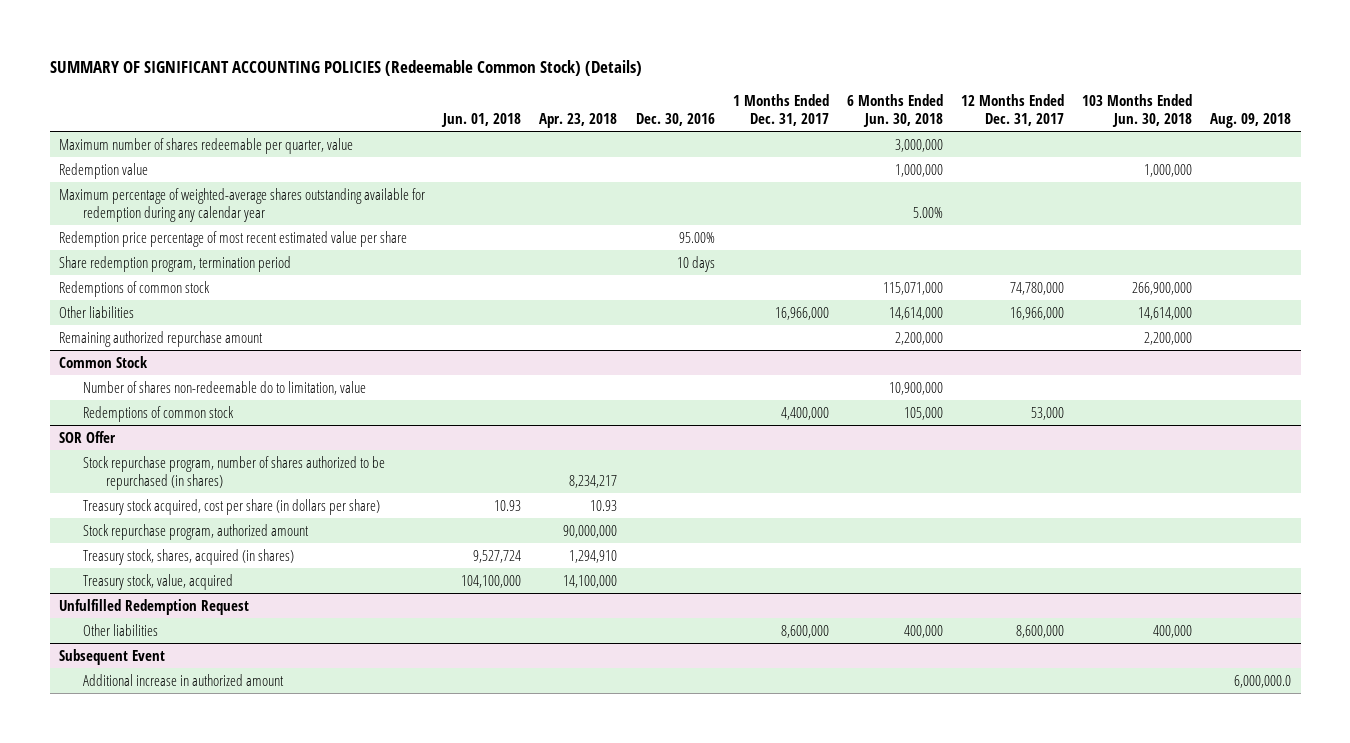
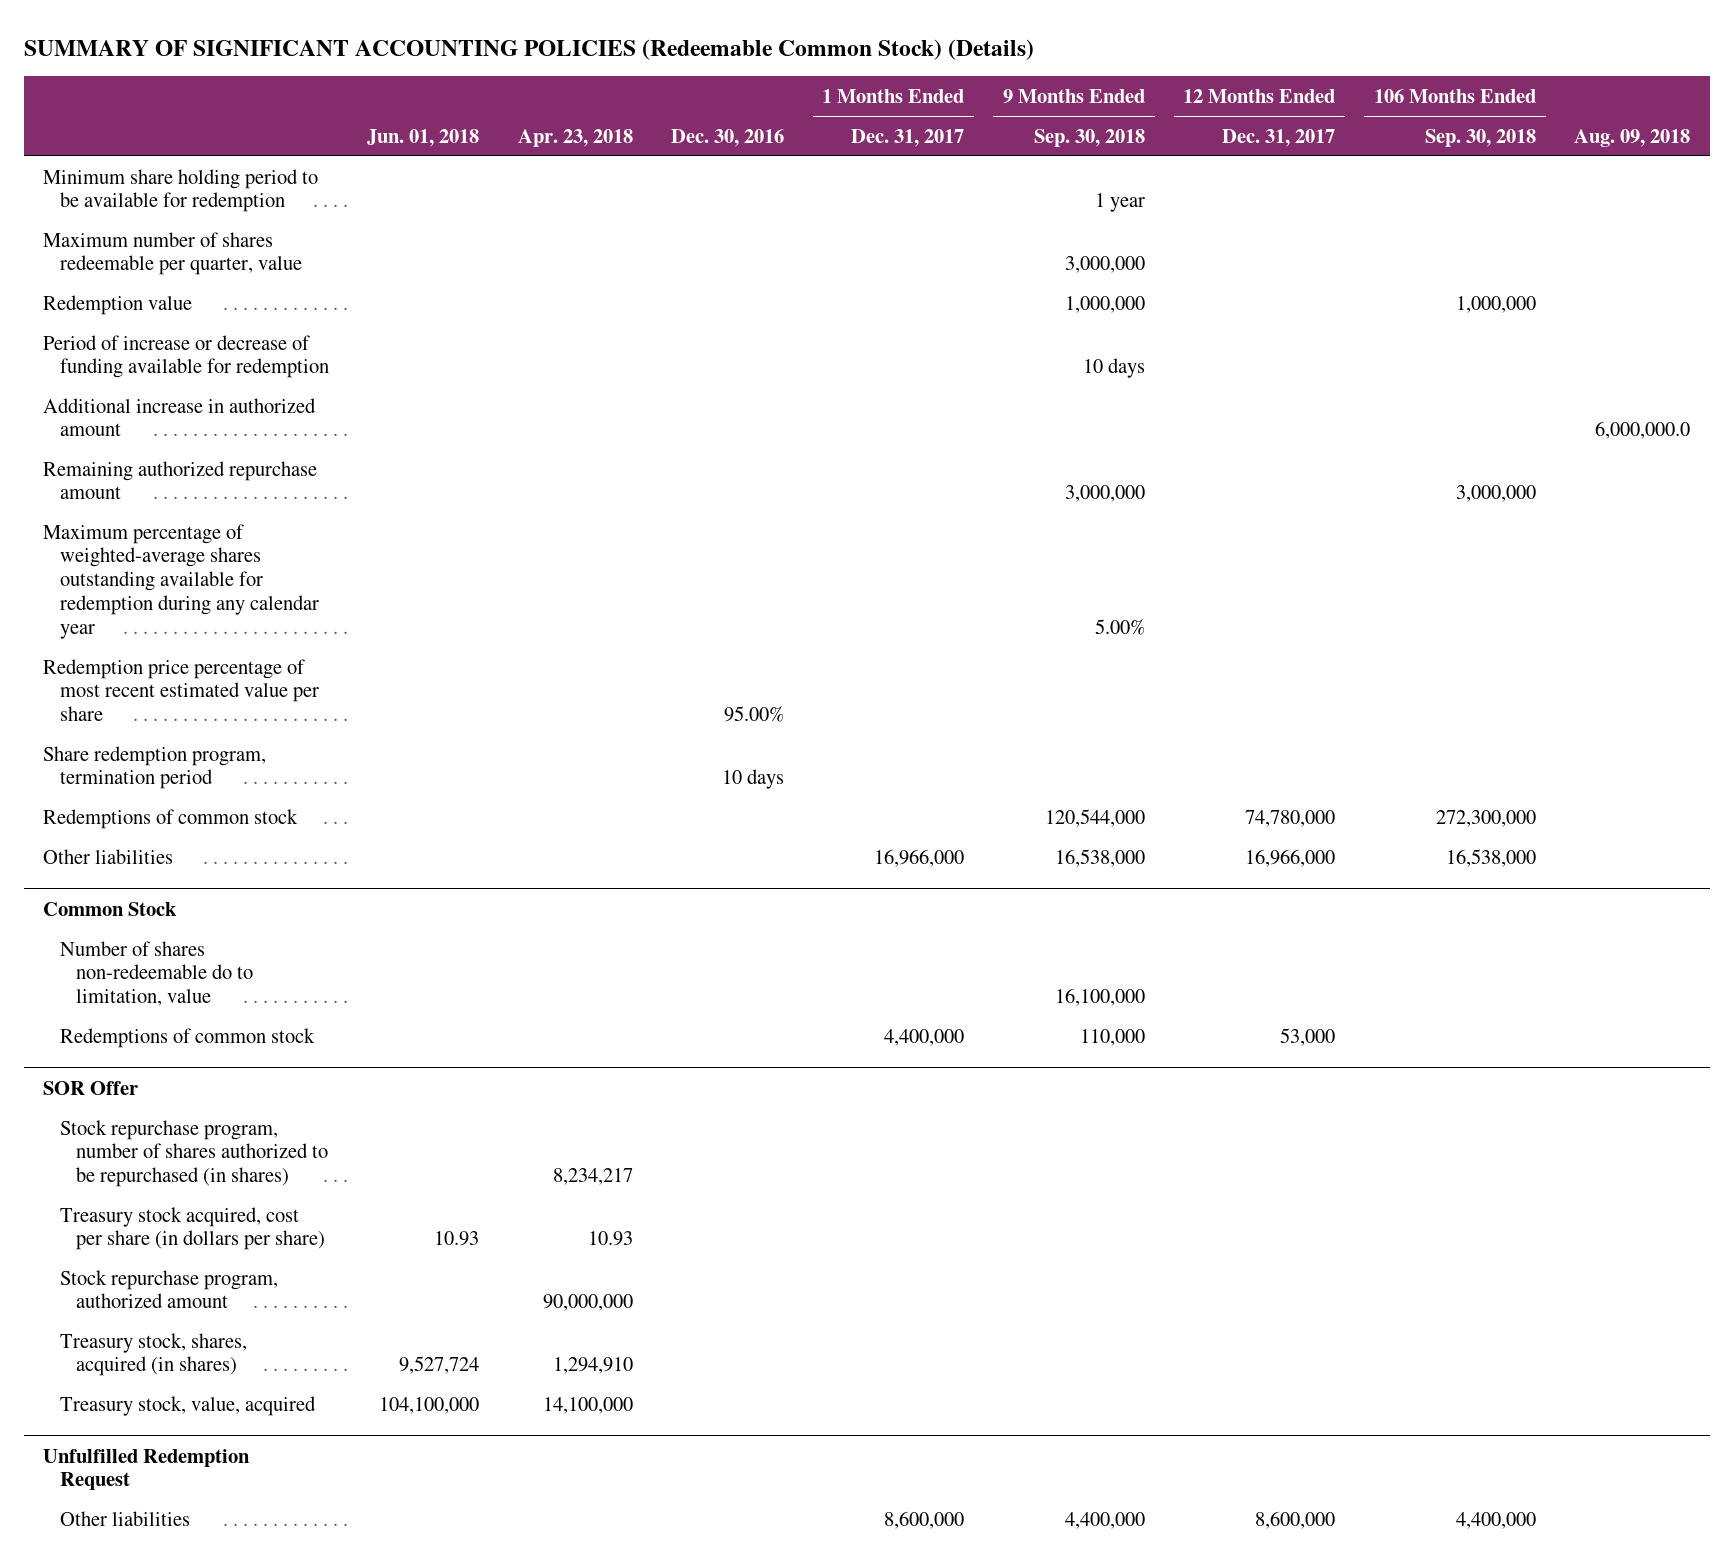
- | Jun. 01, 2018 | Apr. 23, 2018 | Dec. 30, 2016 | 1 Months Ended Dec. 31, 2017 | 6 Months Ended Jun. 30, 2018 | 12 Months Ended Dec. 31, 2017 | 103 Months Ended Jun. 30, 2018 | Aug. 09, 2018
+ | Jun. 01, 2018 | Apr. 23, 2018 | Dec. 30, 2016 | 1 Months Ended Dec. 31, 2017 | 9 Months Ended Sep. 30, 2018 | 12 Months Ended Dec. 31, 2017 | 106 Months Ended Sep. 30, 2018 | Aug. 09, 2018
+ Minimum share holding period to be available for redemption | | | | | 1 year | | |
+ Period of increase or decrease of funding available for redemption | | | | | 10 days | | |
+ Additional increase in authorized amount | | | | | | | | 6,000,000.0
moved up: Remaining authorized repurchase amount | | | | | 3,000,000 | | 3,000,000 |
- Subsequent Event
- Additional increase in authorized amount | | | | | | | | 6,000,000.0

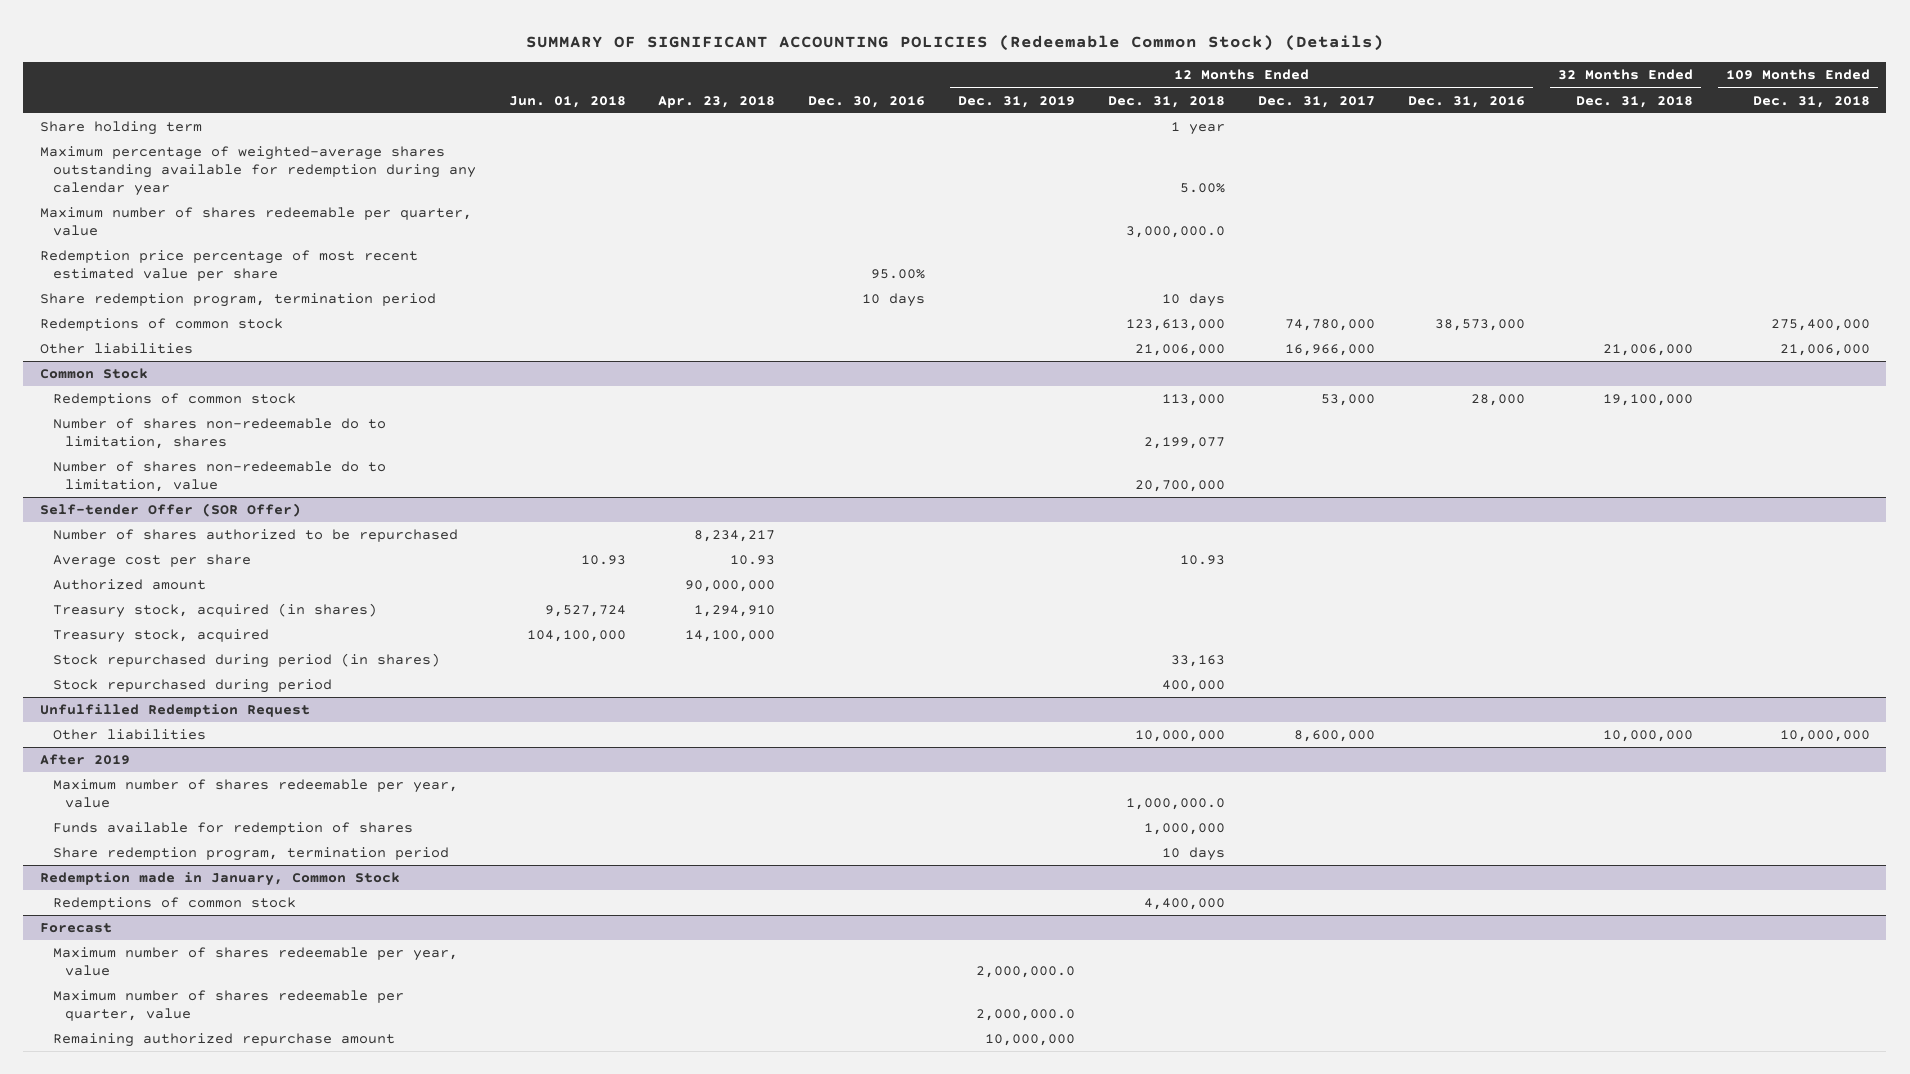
- | Jun. 01, 2018 | Apr. 23, 2018 | Dec. 30, 2016 | 1 Months Ended Dec. 31, 2017 | 9 Months Ended Sep. 30, 2018 | 12 Months Ended Dec. 31, 2017 | 106 Months Ended Sep. 30, 2018 | Aug. 09, 2018
+ | Jun. 01, 2018 | Apr. 23, 2018 | Dec. 30, 2016 | 12 Months Ended Dec. 31, 2019 | 12 Months Ended Dec. 31, 2018 | 12 Months Ended Dec. 31, 2017 | 12 Months Ended Dec. 31, 2016 | 32 Months Ended Dec. 31, 2018 | 109 Months Ended Dec. 31, 2018
- Minimum share holding period to be available for redemption | | | | | 1 year | | |
- Redemption value | | | | | 1,000,000 | | 1,000,000 |
- Period of increase or decrease of funding available for redemption | | | | | 10 days | | |
- Additional increase in authorized amount | | | | | | | | 6,000,000.0
- Remaining authorized repurchase amount | | | | | 3,000,000 | | 3,000,000 |
+ Share holding term | | | | | 1 year | | | |
moved down: Maximum number of shares redeemable per quarter, value | | | | | 3,000,000.0 | | | |
- SOR Offer
- Stock repurchase program, number of shares authorized to be repurchased (in shares) | | 8,234,217 | | | | | |
- Treasury stock acquired, cost per share (in dollars per share) | 10.93 | 10.93 | | | | | |
- Stock repurchase program, authorized amount | | 90,000,000 | | | | | |
- Treasury stock, shares, acquired (in shares) | 9,527,724 | 1,294,910 | | | | | |
- Treasury stock, value, acquired | 104,100,000 | 14,100,000 | | | | | |
@ Common Stock
+ Number of shares non-redeemable do to limitation, shares | | | | | 2,199,077 | | | |
moved down: Number of shares non-redeemable do to limitation, value | | | | | 20,700,000 | | | |
+ Self-tender Offer (SOR Offer)
+ Number of shares authorized to be repurchased | | 8,234,217 | | | | | | |
+ Average cost per share | 10.93 | 10.93 | | | 10.93 | | | |
+ Authorized amount | | 90,000,000 | | | | | | |
+ Treasury stock, acquired (in shares) | 9,527,724 | 1,294,910 | | | | | | |
+ Treasury stock, acquired | 104,100,000 | 14,100,000 | | | | | | |
+ Stock repurchased during period (in shares) | | | | | 33,163 | | | |
+ Stock repurchased during period | | | | | 400,000 | | | |
+ After 2019
+ Maximum number of shares redeemable per year, value | | | | | 1,000,000.0 | | | |
+ Funds available for redemption of shares | | | | | 1,000,000 | | | |
+ Share redemption program, termination period | | | | | 10 days | | | |
+ Redemption made in January, Common Stock
+ Redemptions of common stock | | | | | 4,400,000 | | | |
+ Forecast
+ Maximum number of shares redeemable per year, value | | | | 2,000,000.0 | | | | |
+ Maximum number of shares redeemable per quarter, value | | | | 2,000,000.0 | | | | |
+ Remaining authorized repurchase amount | | | | 10,000,000 | | | | |

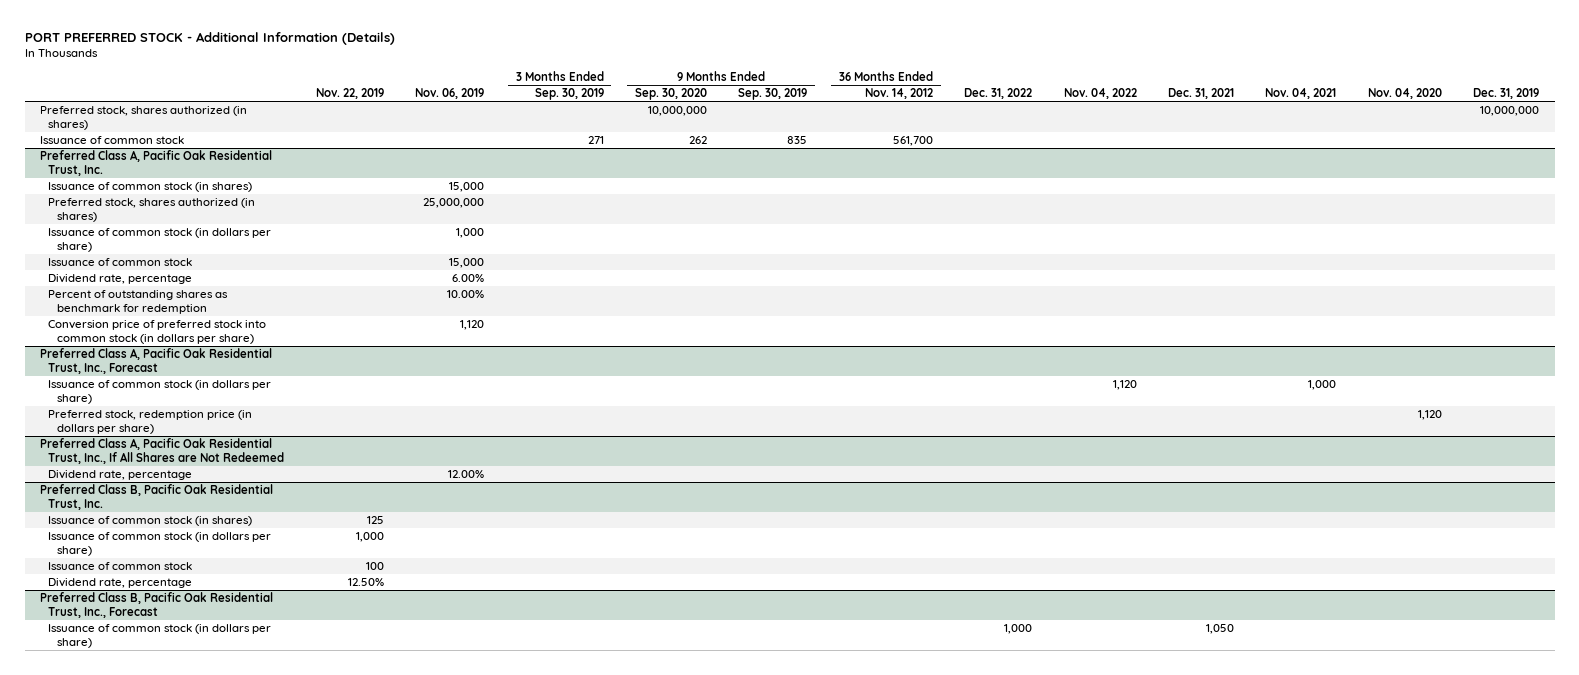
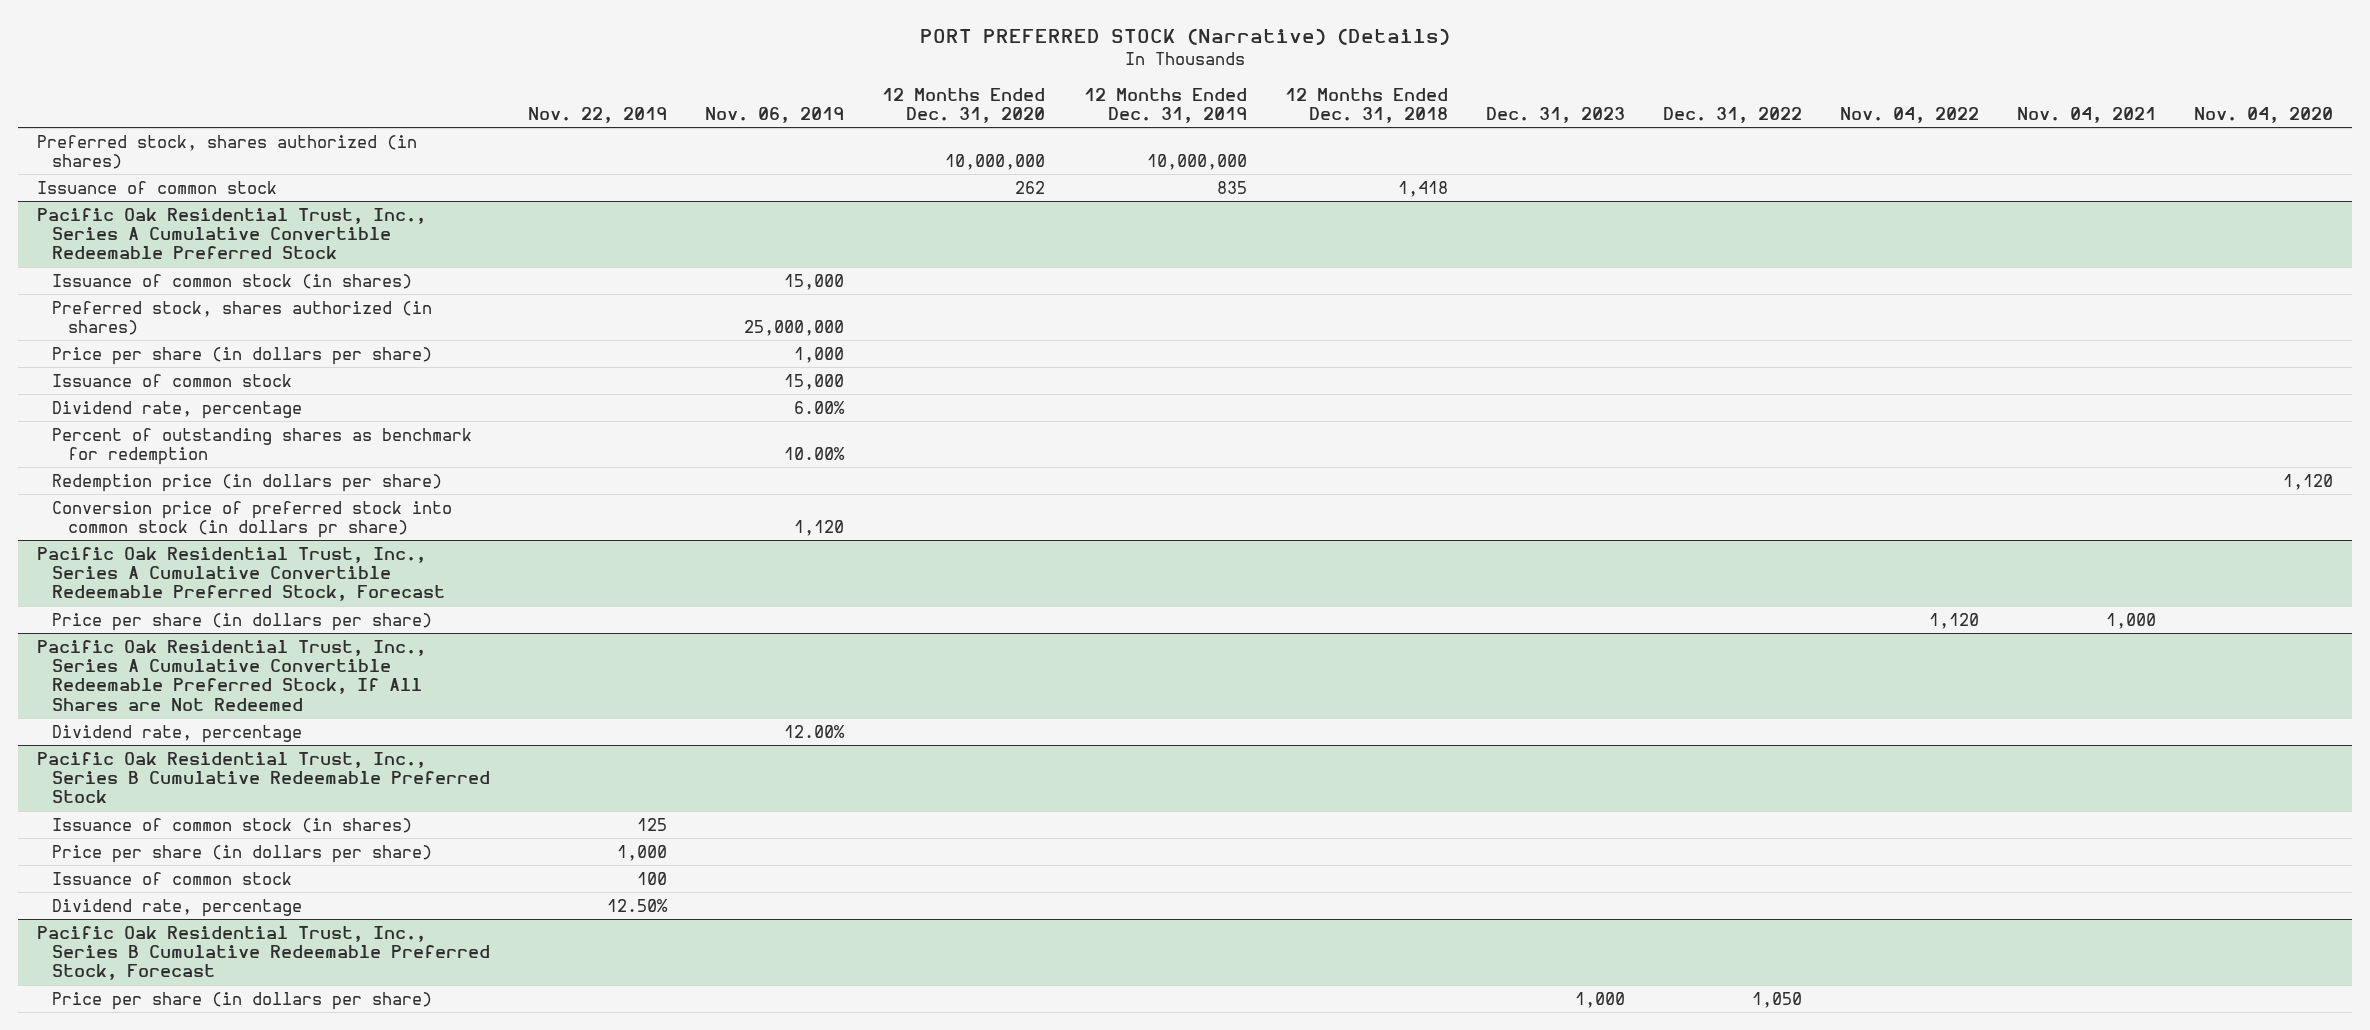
- PORT PREFERRED STOCK - Additional Information (Details)
+ PORT PREFERRED STOCK (Narrative) (Details)
- | Nov. 22, 2019 | Nov. 06, 2019 | 3 Months Ended Sep. 30, 2019 | 9 Months Ended Sep. 30, 2020 | 9 Months Ended Sep. 30, 2019 | 36 Months Ended Nov. 14, 2012 | Dec. 31, 2022 | Nov. 04, 2022 | Dec. 31, 2021 | Nov. 04, 2021 | Nov. 04, 2020 | Dec. 31, 2019
+ | Nov. 22, 2019 | Nov. 06, 2019 | 12 Months Ended Dec. 31, 2020 | 12 Months Ended Dec. 31, 2019 | 12 Months Ended Dec. 31, 2018 | Dec. 31, 2023 | Dec. 31, 2022 | Nov. 04, 2022 | Nov. 04, 2021 | Nov. 04, 2020
- Preferred Class A, Pacific Oak Residential Trust, Inc.
+ Pacific Oak Residential Trust, Inc., Series A Cumulative Convertible Redeemable Preferred Stock
- Issuance of common stock (in dollars per share) | | 1,000 | | | | | | | | | |
+ Price per share (in dollars per share) | | 1,000 | | | | | | | |
- Conversion price of preferred stock into common stock (in dollars per share) | | 1,120 | | | | | | | | | |
- Preferred Class A, Pacific Oak Residential Trust, Inc., Forecast
- Issuance of common stock (in dollars per share) | | | | | | | | 1,120 | | 1,000 | |
- Preferred stock, redemption price (in dollars per share) | | | | | | | | | | | 1,120 |
- Preferred Class A, Pacific Oak Residential Trust, Inc., If All Shares are Not Redeemed
+ Redemption price (in dollars per share) | | | | | | | | | | 1,120
+ Conversion price of preferred stock into common stock (in dollars pr share) | | 1,120 | | | | | | | |
+ Pacific Oak Residential Trust, Inc., Series A Cumulative Convertible Redeemable Preferred Stock, Forecast
+ Price per share (in dollars per share) | | | | | | | | 1,120 | 1,000 |
+ Pacific Oak Residential Trust, Inc., Series A Cumulative Convertible Redeemable Preferred Stock, If All Shares are Not Redeemed
- Preferred Class B, Pacific Oak Residential Trust, Inc.
+ Pacific Oak Residential Trust, Inc., Series B Cumulative Redeemable Preferred Stock
- Issuance of common stock (in dollars per share) | 1,000 | | | | | | | | | | |
+ Price per share (in dollars per share) | 1,000 | | | | | | | | |
- Preferred Class B, Pacific Oak Residential Trust, Inc., Forecast
- Issuance of common stock (in dollars per share) | | | | | | | 1,000 | | 1,050 | | |
+ Pacific Oak Residential Trust, Inc., Series B Cumulative Redeemable Preferred Stock, Forecast
+ Price per share (in dollars per share) | | | | | | 1,000 | 1,050 | | |

